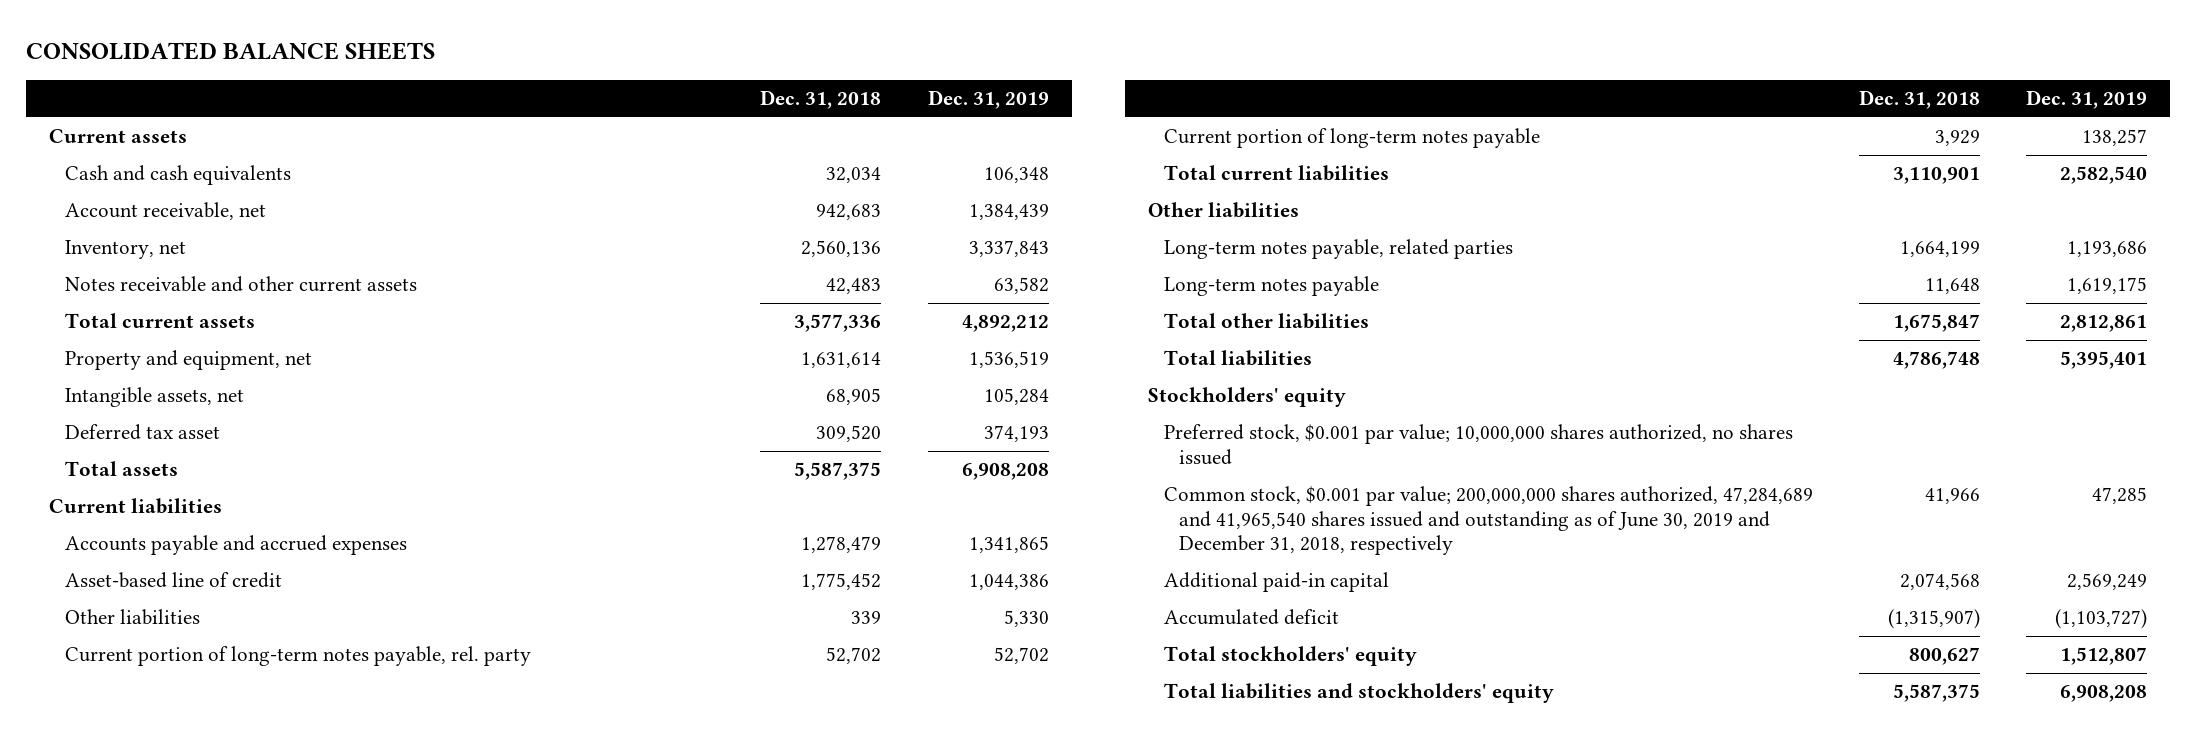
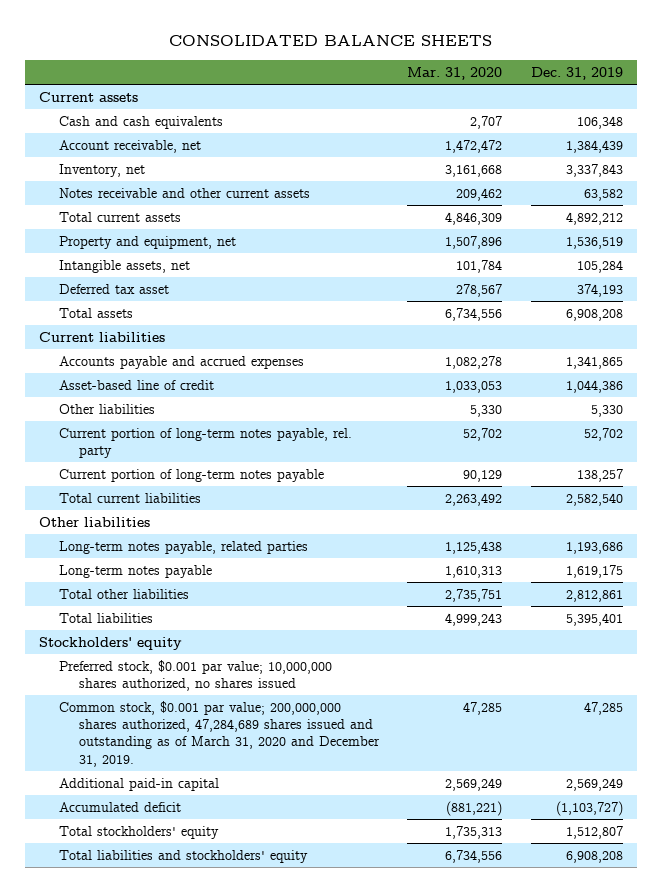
- | Dec. 31, 2018 | Dec. 31, 2019
+ | Mar. 31, 2020 | Dec. 31, 2019
- Common stock, $0.001 par value; 200,000,000 shares authorized, 47,284,689 and 41,965,540 shares issued and outstanding as of June 30, 2019 and December 31, 2018, respectively | 41,966 | 47,285
+ Common stock, $0.001 par value; 200,000,000 shares authorized, 47,284,689 shares issued and outstanding as of March 31, 2020 and December 31, 2019. | 47,285 | 47,285

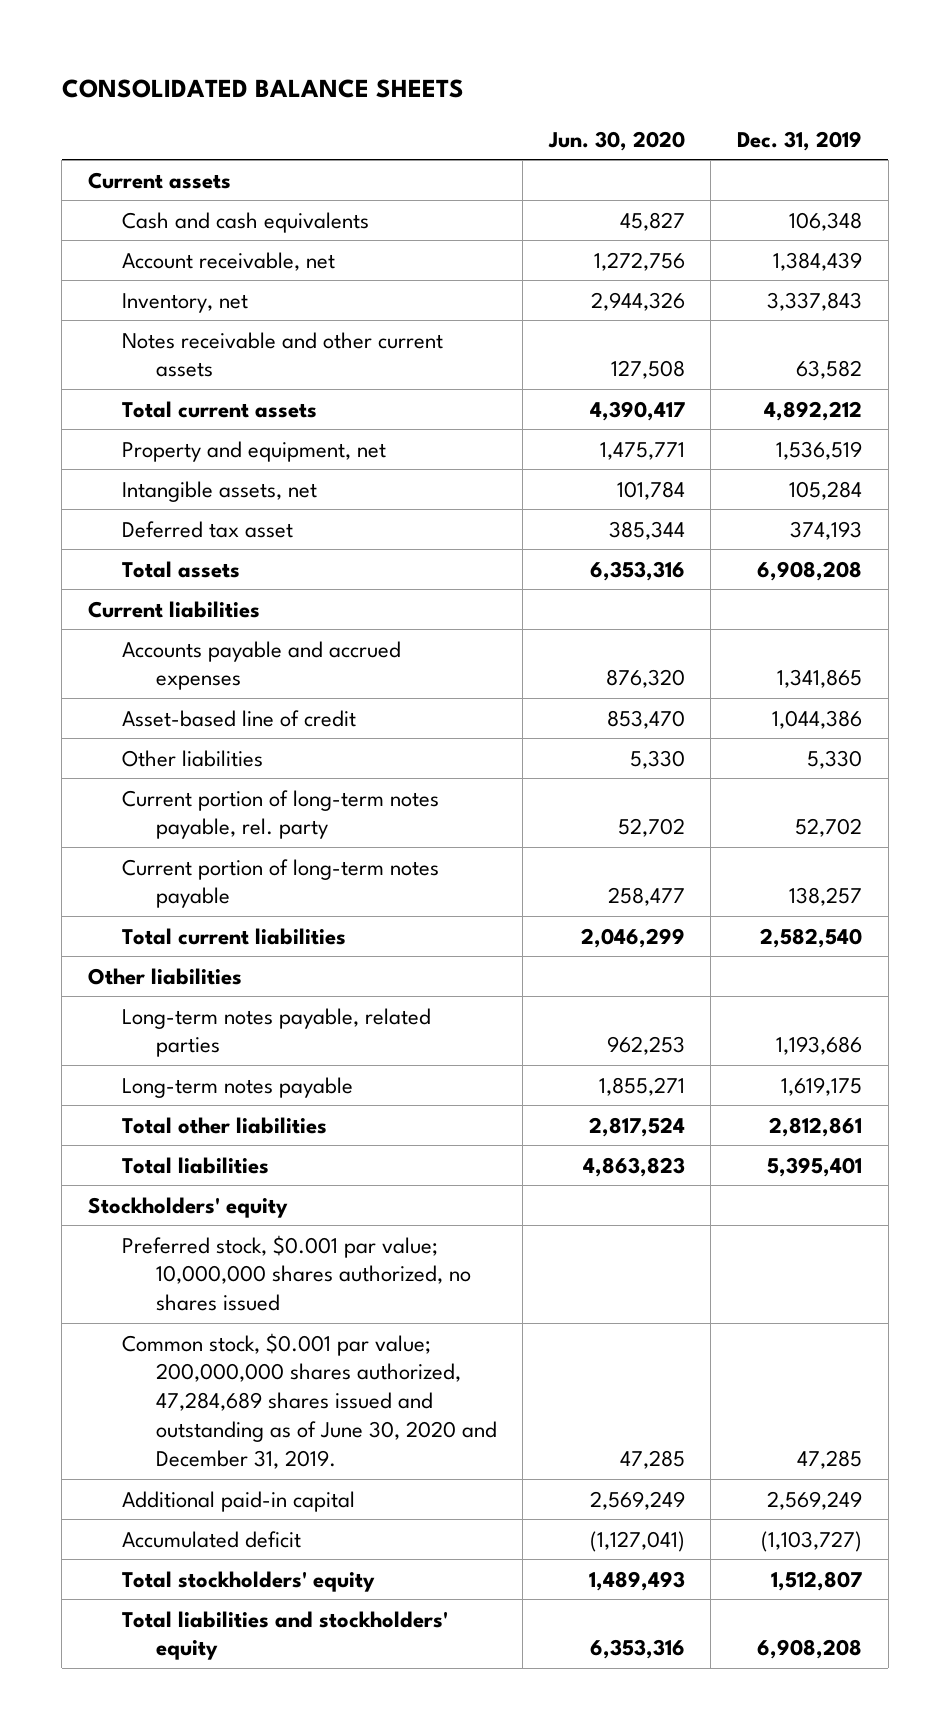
- | Mar. 31, 2020 | Dec. 31, 2019
+ | Jun. 30, 2020 | Dec. 31, 2019
- Common stock, $0.001 par value; 200,000,000 shares authorized, 47,284,689 shares issued and outstanding as of March 31, 2020 and December 31, 2019. | 47,285 | 47,285
+ Common stock, $0.001 par value; 200,000,000 shares authorized, 47,284,689 shares issued and outstanding as of June 30, 2020 and December 31, 2019. | 47,285 | 47,285

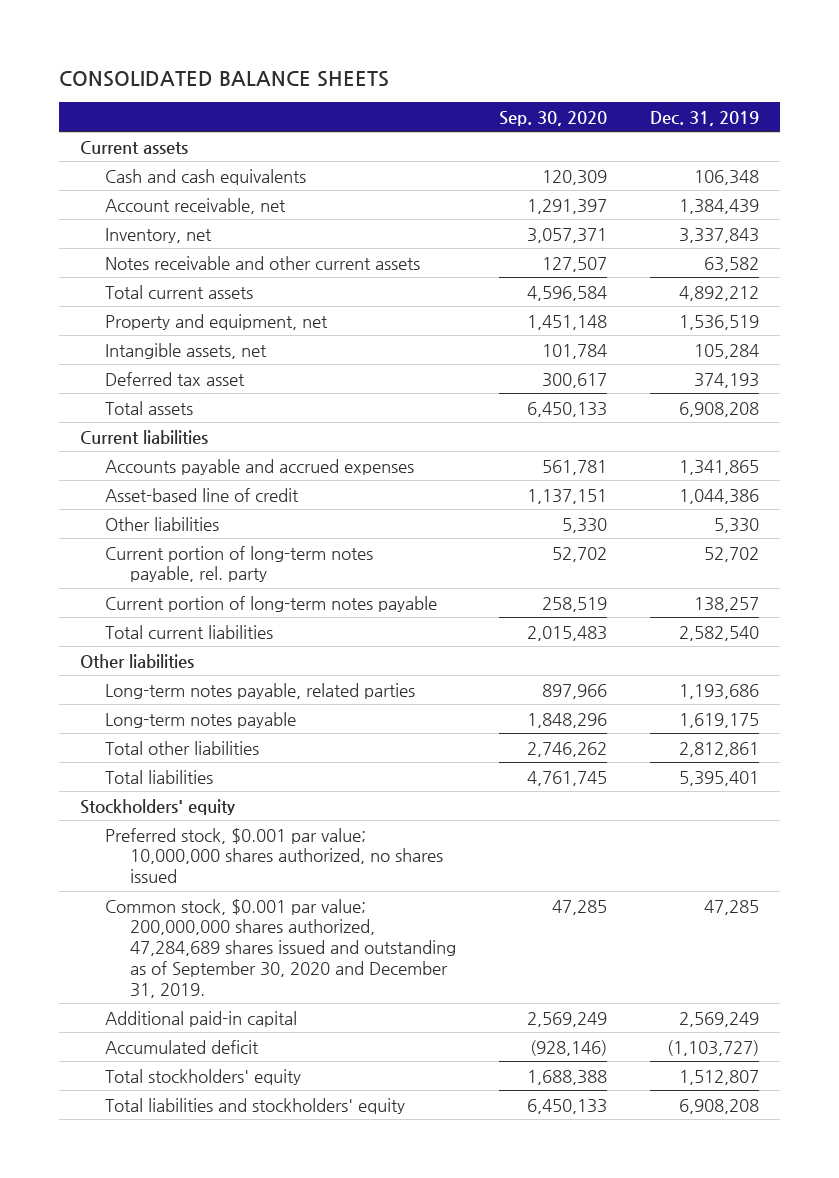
- | Jun. 30, 2020 | Dec. 31, 2019
+ | Sep. 30, 2020 | Dec. 31, 2019
- Common stock, $0.001 par value; 200,000,000 shares authorized, 47,284,689 shares issued and outstanding as of June 30, 2020 and December 31, 2019. | 47,285 | 47,285
+ Common stock, $0.001 par value; 200,000,000 shares authorized, 47,284,689 shares issued and outstanding as of September 30, 2020 and December 31, 2019. | 47,285 | 47,285

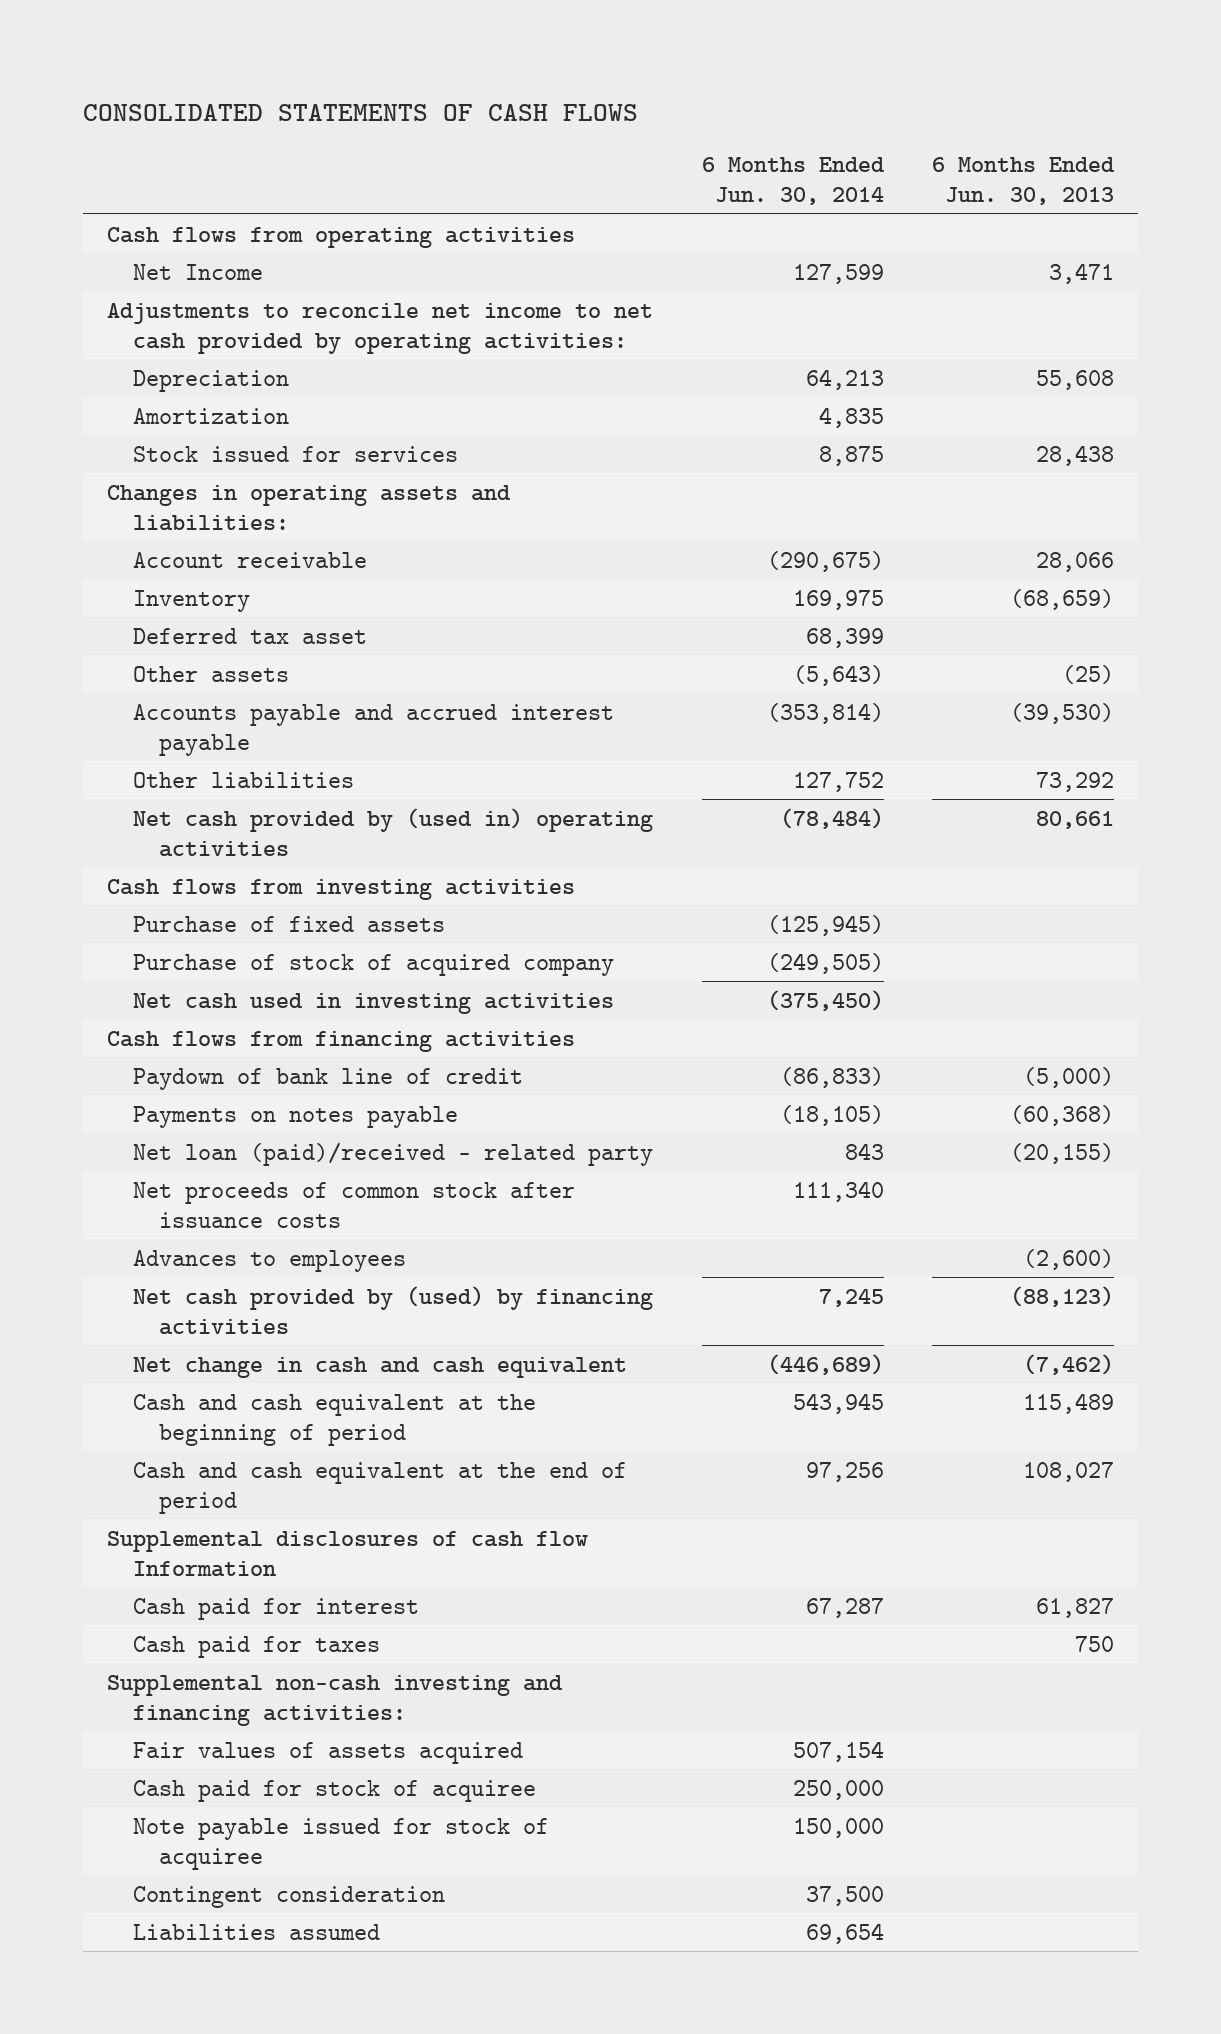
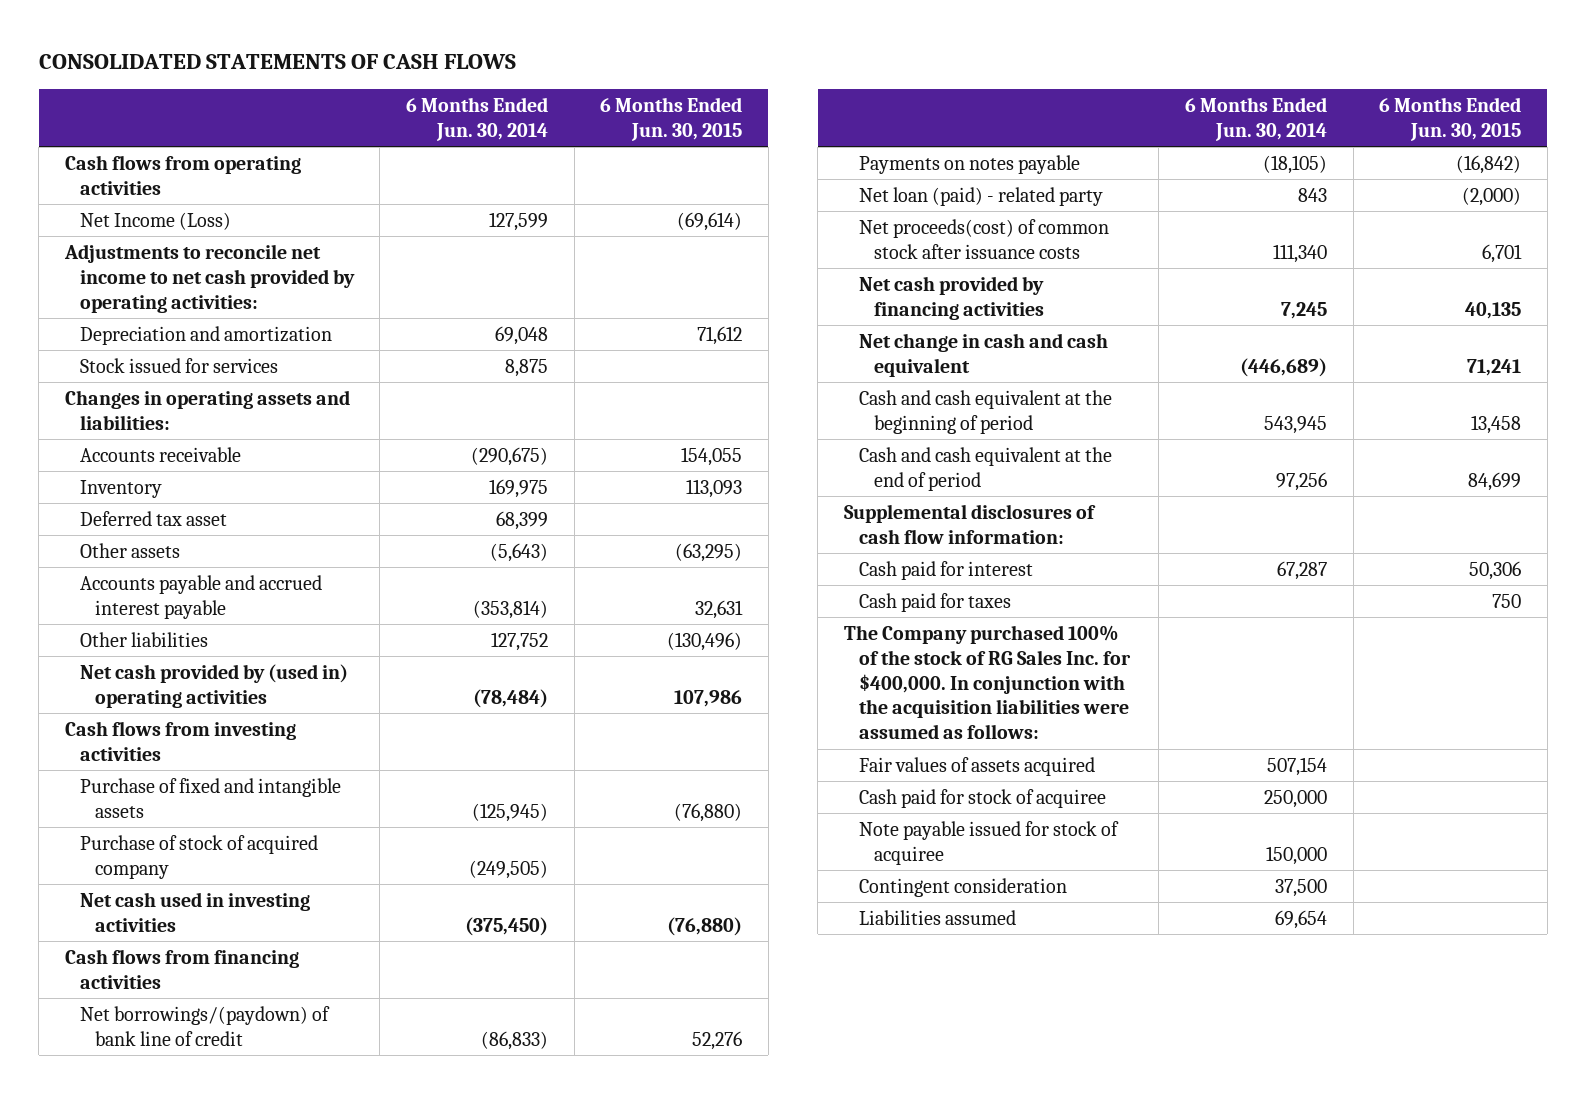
- | 6 Months Ended Jun. 30, 2014 | 6 Months Ended Jun. 30, 2013
+ | 6 Months Ended Jun. 30, 2014 | 6 Months Ended Jun. 30, 2015
- Net Income | 127,599 | 3,471
+ Net Income (Loss) | 127,599 | (69,614)
- Depreciation | 64,213 | 55,608
- Amortization | 4,835 |
+ Depreciation and amortization | 69,048 | 71,612
- Account receivable | (290,675) | 28,066
+ Accounts receivable | (290,675) | 154,055
- Purchase of fixed assets | (125,945) |
+ Purchase of fixed and intangible assets | (125,945) | (76,880)
- Paydown of bank line of credit | (86,833) | (5,000)
+ Net borrowings/(paydown) of bank line of credit | (86,833) | 52,276
- Net loan (paid)/received - related party | 843 | (20,155)
- Net proceeds of common stock after issuance costs | 111,340 |
- Advances to employees | | (2,600)
- Net cash provided by (used) by financing activities | 7,245 | (88,123)
+ Net loan (paid) - related party | 843 | (2,000)
+ Net proceeds(cost) of common stock after issuance costs | 111,340 | 6,701
+ Net cash provided by financing activities | 7,245 | 40,135
- Supplemental disclosures of cash flow Information
+ Supplemental disclosures of cash flow information:
- Supplemental non-cash investing and financing activities:
+ The Company purchased 100% of the stock of RG Sales Inc. for $400,000. In conjunction with the acquisition liabilities were assumed as follows:

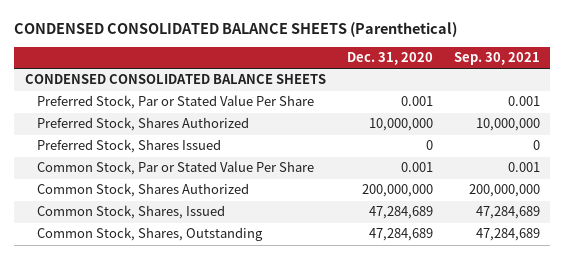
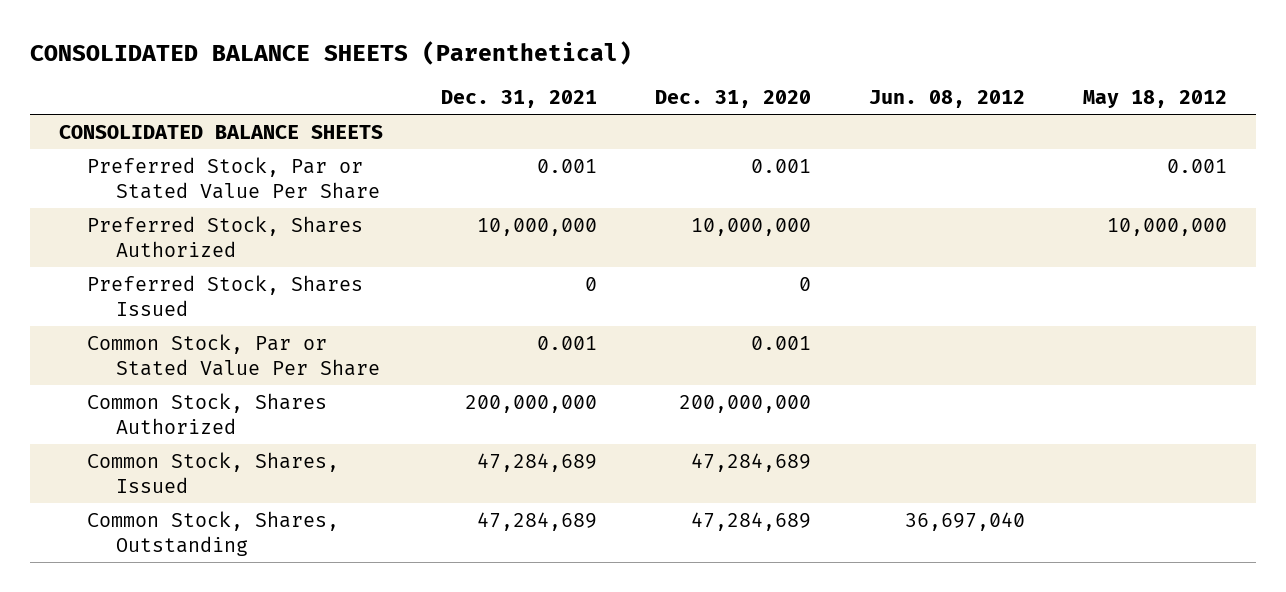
- CONDENSED CONSOLIDATED BALANCE SHEETS (Parenthetical)
+ CONSOLIDATED BALANCE SHEETS (Parenthetical)
- | Dec. 31, 2020 | Sep. 30, 2021
+ | Dec. 31, 2021 | Dec. 31, 2020 | Jun. 08, 2012 | May 18, 2012
- CONDENSED CONSOLIDATED BALANCE SHEETS
+ CONSOLIDATED BALANCE SHEETS

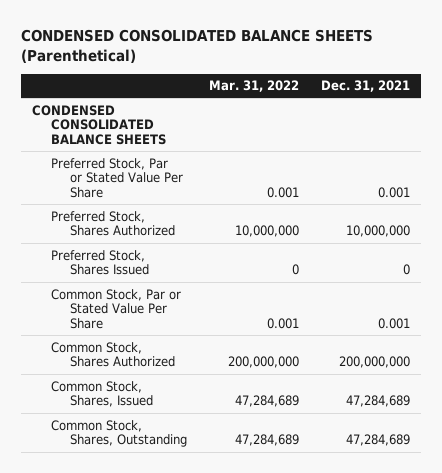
- CONSOLIDATED BALANCE SHEETS (Parenthetical)
+ CONDENSED CONSOLIDATED BALANCE SHEETS (Parenthetical)
- | Dec. 31, 2021 | Dec. 31, 2020 | Jun. 08, 2012 | May 18, 2012
+ | Mar. 31, 2022 | Dec. 31, 2021
- CONSOLIDATED BALANCE SHEETS
+ CONDENSED CONSOLIDATED BALANCE SHEETS

